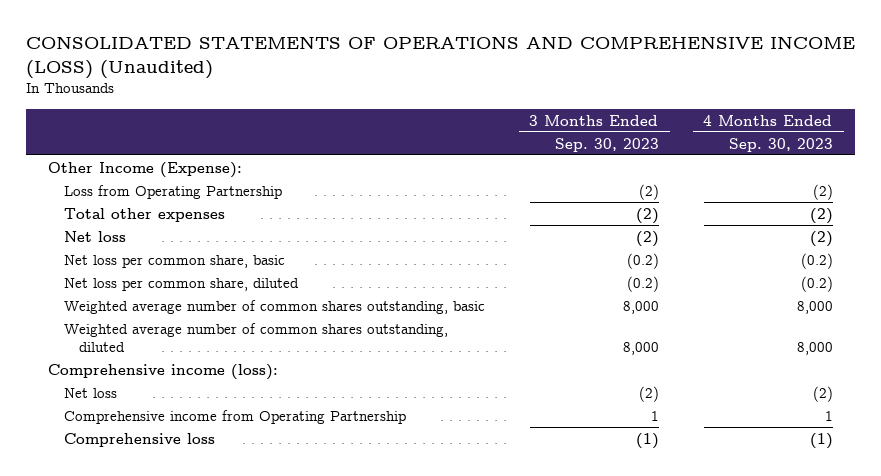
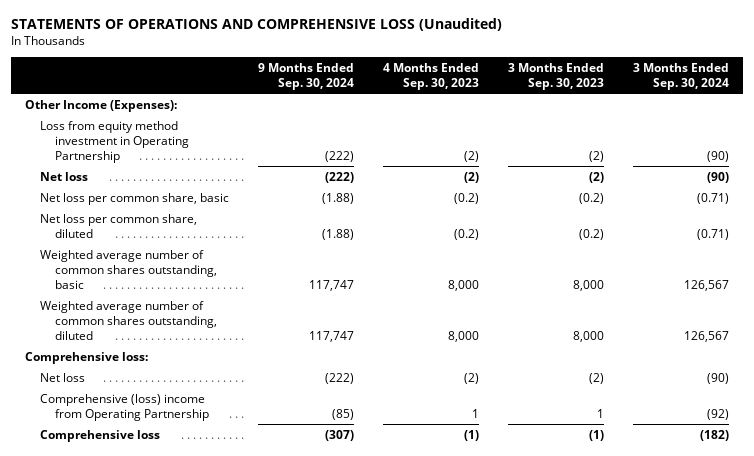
- CONSOLIDATED STATEMENTS OF OPERATIONS AND COMPREHENSIVE INCOME (LOSS) (Unaudited)
+ STATEMENTS OF OPERATIONS AND COMPREHENSIVE LOSS (Unaudited)
- | 3 Months Ended Sep. 30, 2023 | 4 Months Ended Sep. 30, 2023
+ | 9 Months Ended Sep. 30, 2024 | 4 Months Ended Sep. 30, 2023 | 3 Months Ended Sep. 30, 2023 | 3 Months Ended Sep. 30, 2024
- Other Income (Expense):
- Loss from Operating Partnership | (2) | (2)
- Total other expenses | (2) | (2)
+ Other Income (Expenses):
+ Loss from equity method investment in Operating Partnership | (222) | (2) | (2) | (90)
- Comprehensive income (loss):
+ Comprehensive loss:
- Comprehensive income from Operating Partnership | 1 | 1
+ Comprehensive (loss) income from Operating Partnership | (85) | 1 | 1 | (92)

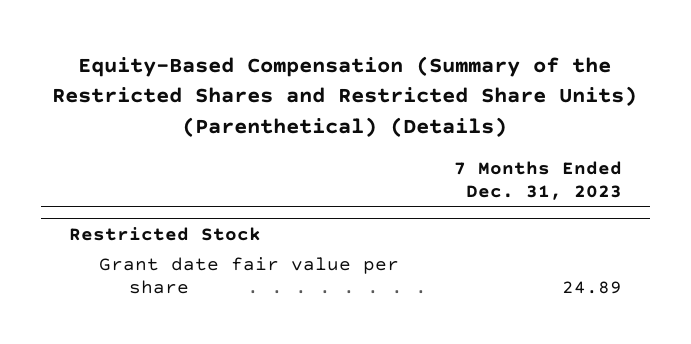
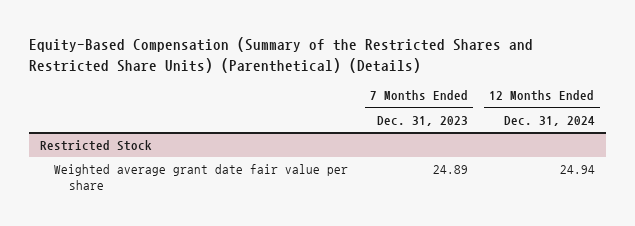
- | 7 Months Ended Dec. 31, 2023
+ | 7 Months Ended Dec. 31, 2023 | 12 Months Ended Dec. 31, 2024
@ Restricted Stock
- Grant date fair value per share | 24.89
+ Weighted average grant date fair value per share | 24.89 | 24.94

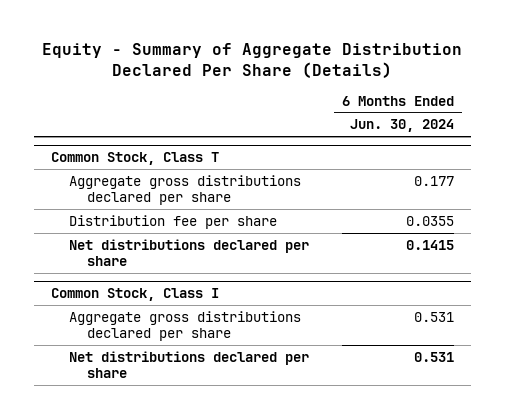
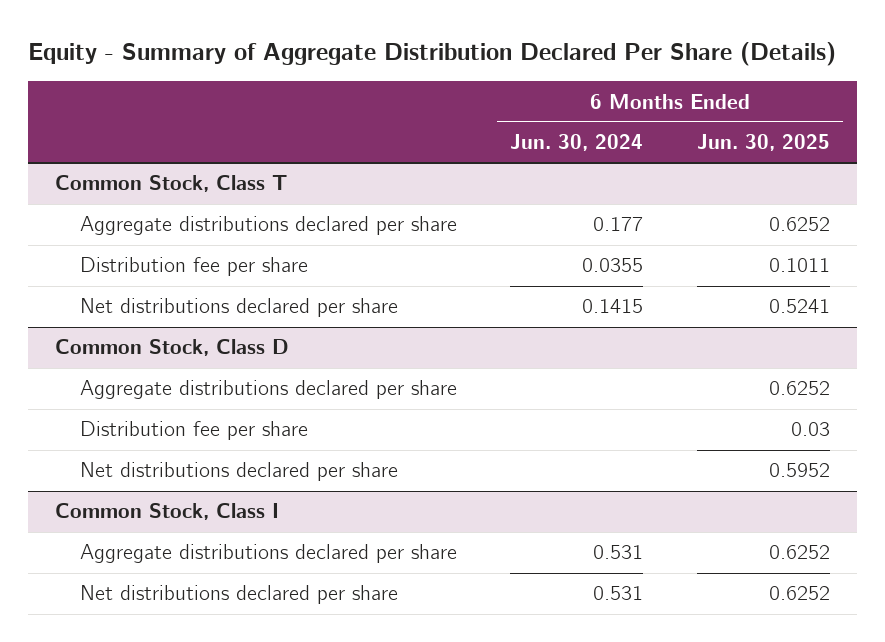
- | 6 Months Ended Jun. 30, 2024
+ | 6 Months Ended Jun. 30, 2024 | 6 Months Ended Jun. 30, 2025
@ Common Stock, Class T
- Aggregate gross distributions declared per share | 0.177
+ Aggregate distributions declared per share | 0.177 | 0.6252
+ Common Stock, Class D
+ Aggregate distributions declared per share | | 0.6252
+ Distribution fee per share | | 0.03
+ Net distributions declared per share | | 0.5952
@ Common Stock, Class I
- Aggregate gross distributions declared per share | 0.531
+ Aggregate distributions declared per share | 0.531 | 0.6252

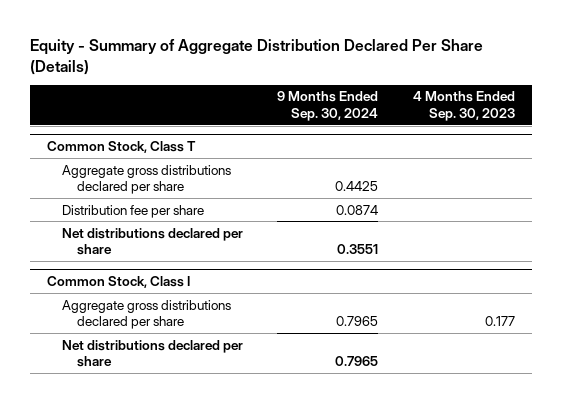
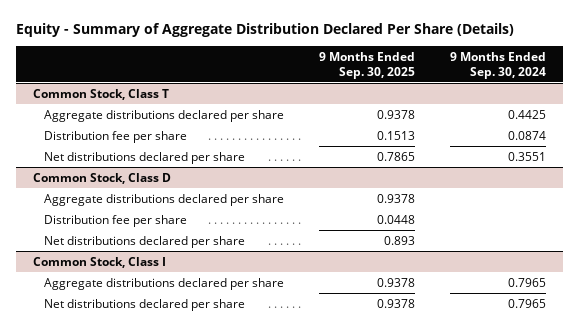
- | 9 Months Ended Sep. 30, 2024 | 4 Months Ended Sep. 30, 2023
+ | 9 Months Ended Sep. 30, 2025 | 9 Months Ended Sep. 30, 2024
@ Common Stock, Class T
- Aggregate gross distributions declared per share | 0.4425 |
+ Aggregate distributions declared per share | 0.9378 | 0.4425
+ Common Stock, Class D
+ Aggregate distributions declared per share | 0.9378 |
+ Distribution fee per share | 0.0448 |
+ Net distributions declared per share | 0.893 |
@ Common Stock, Class I
- Aggregate gross distributions declared per share | 0.7965 | 0.177
+ Aggregate distributions declared per share | 0.9378 | 0.7965

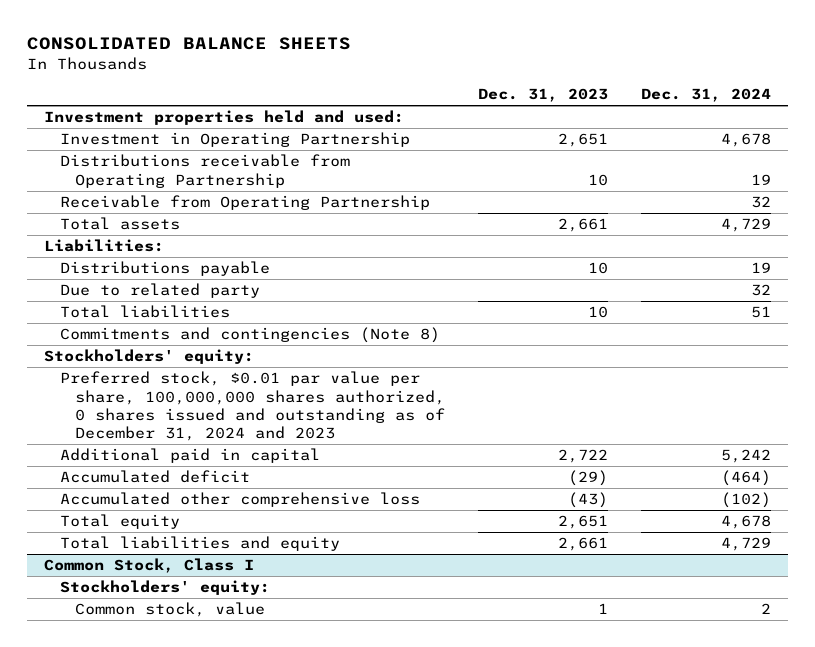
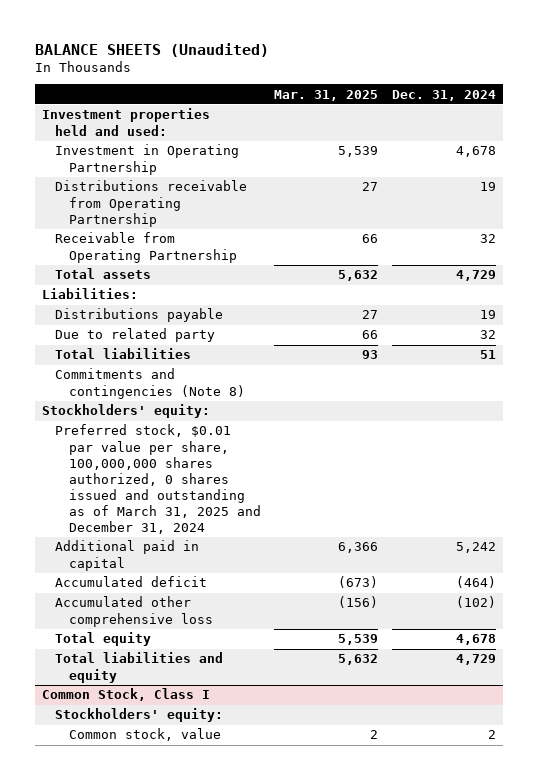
- CONSOLIDATED BALANCE SHEETS
+ BALANCE SHEETS (Unaudited)
- | Dec. 31, 2023 | Dec. 31, 2024
+ | Mar. 31, 2025 | Dec. 31, 2024
- Preferred stock, $0.01 par value per share, 100,000,000 shares authorized, 0 shares issued and outstanding as of December 31, 2024 and 2023
+ Preferred stock, $0.01 par value per share, 100,000,000 shares authorized, 0 shares issued and outstanding as of March 31, 2025 and December 31, 2024

